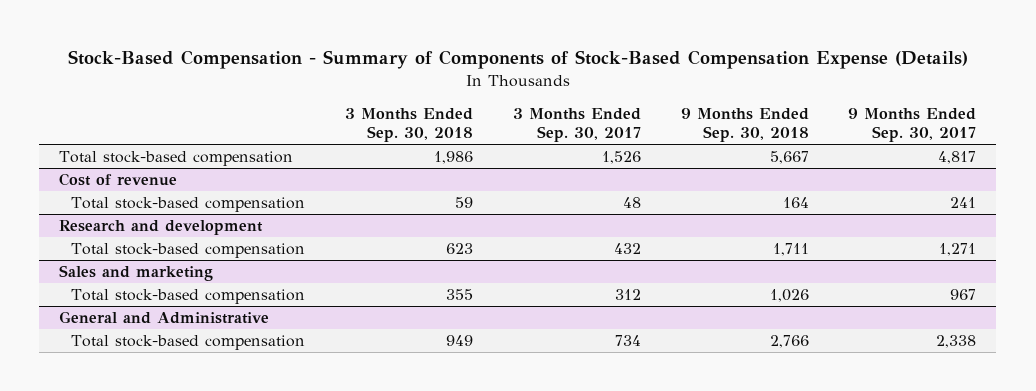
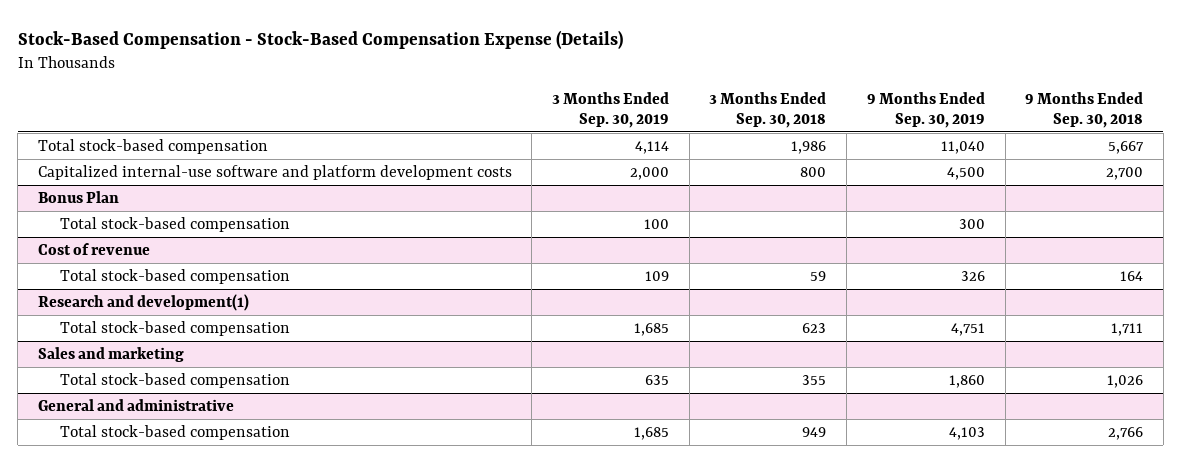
- Stock-Based Compensation - Summary of Components of Stock-Based Compensation Expense (Details)
+ Stock-Based Compensation - Stock-Based Compensation Expense (Details)
- | 3 Months Ended Sep. 30, 2018 | 3 Months Ended Sep. 30, 2017 | 9 Months Ended Sep. 30, 2018 | 9 Months Ended Sep. 30, 2017
+ | 3 Months Ended Sep. 30, 2019 | 3 Months Ended Sep. 30, 2018 | 9 Months Ended Sep. 30, 2019 | 9 Months Ended Sep. 30, 2018
+ Capitalized internal-use software and platform development costs | 2,000 | 800 | 4,500 | 2,700
+ Bonus Plan
+ Total stock-based compensation | 100 | | 300 |
- Research and development
+ Research and development(1)
- General and Administrative
+ General and administrative

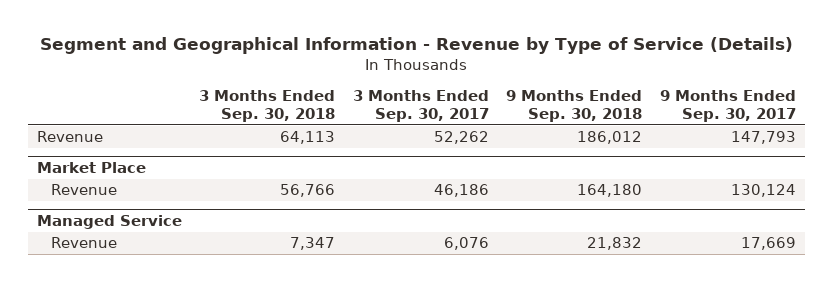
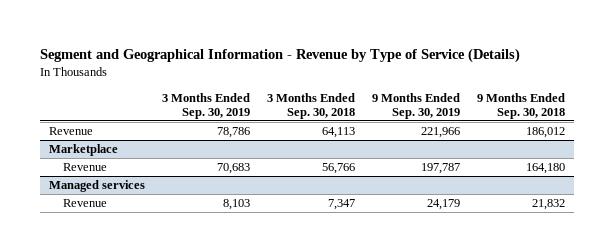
- | 3 Months Ended Sep. 30, 2018 | 3 Months Ended Sep. 30, 2017 | 9 Months Ended Sep. 30, 2018 | 9 Months Ended Sep. 30, 2017
+ | 3 Months Ended Sep. 30, 2019 | 3 Months Ended Sep. 30, 2018 | 9 Months Ended Sep. 30, 2019 | 9 Months Ended Sep. 30, 2018
- Market Place
+ Marketplace
- Managed Service
+ Managed services

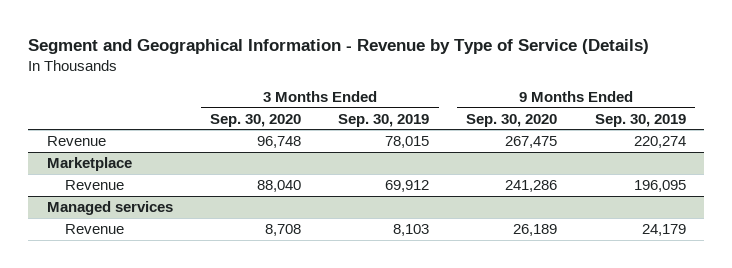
- | 3 Months Ended Sep. 30, 2019 | 3 Months Ended Sep. 30, 2018 | 9 Months Ended Sep. 30, 2019 | 9 Months Ended Sep. 30, 2018
+ | 3 Months Ended Sep. 30, 2020 | 3 Months Ended Sep. 30, 2019 | 9 Months Ended Sep. 30, 2020 | 9 Months Ended Sep. 30, 2019
- Revenue | 78,786 | 64,113 | 221,966 | 186,012
+ Revenue | 96,748 | 78,015 | 267,475 | 220,274
@ Marketplace
- Revenue | 70,683 | 56,766 | 197,787 | 164,180
+ Revenue | 88,040 | 69,912 | 241,286 | 196,095

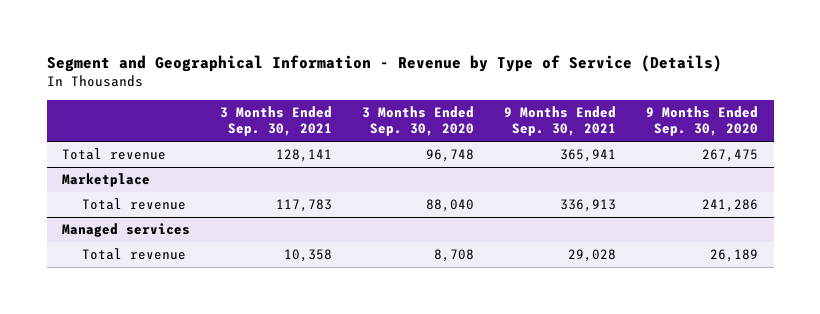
- | 3 Months Ended Sep. 30, 2020 | 3 Months Ended Sep. 30, 2019 | 9 Months Ended Sep. 30, 2020 | 9 Months Ended Sep. 30, 2019
+ | 3 Months Ended Sep. 30, 2021 | 3 Months Ended Sep. 30, 2020 | 9 Months Ended Sep. 30, 2021 | 9 Months Ended Sep. 30, 2020
- Revenue | 96,748 | 78,015 | 267,475 | 220,274
+ Total revenue | 128,141 | 96,748 | 365,941 | 267,475
@ Marketplace
- Revenue | 88,040 | 69,912 | 241,286 | 196,095
+ Total revenue | 117,783 | 88,040 | 336,913 | 241,286
@ Managed services
- Revenue | 8,708 | 8,103 | 26,189 | 24,179
+ Total revenue | 10,358 | 8,708 | 29,028 | 26,189

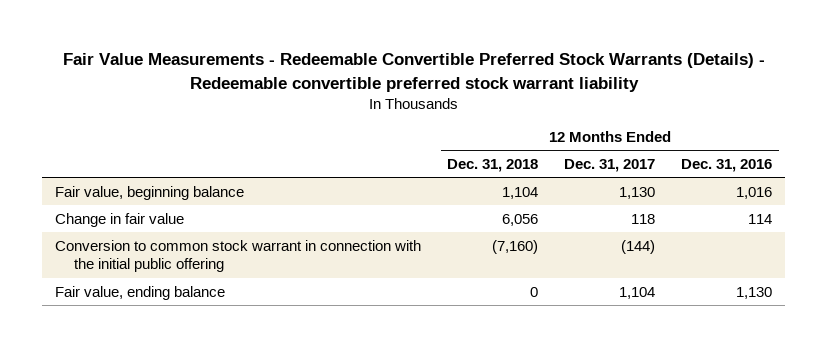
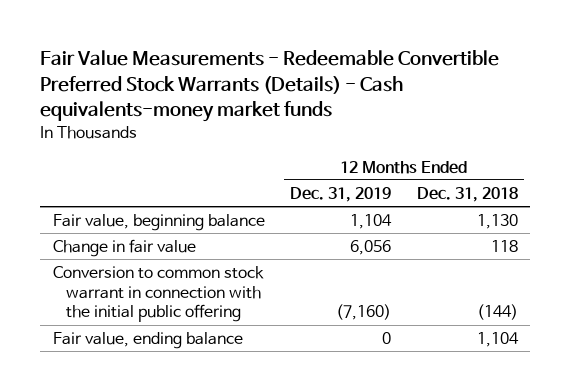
- Fair Value Measurements - Redeemable Convertible Preferred Stock Warrants (Details) - Redeemable convertible preferred stock warrant liability
+ Fair Value Measurements - Redeemable Convertible Preferred Stock Warrants (Details) - Cash equivalents-money market funds
- | 12 Months Ended Dec. 31, 2018 | 12 Months Ended Dec. 31, 2017 | 12 Months Ended Dec. 31, 2016
+ | 12 Months Ended Dec. 31, 2019 | 12 Months Ended Dec. 31, 2018
- Fair value, beginning balance | 1,104 | 1,130 | 1,016
- Change in fair value | 6,056 | 118 | 114
- Conversion to common stock warrant in connection with the initial public offering | (7,160) | (144) |
- Fair value, ending balance | 0 | 1,104 | 1,130
+ Fair value, beginning balance | 1,104 | 1,130
+ Change in fair value | 6,056 | 118
+ Conversion to common stock warrant in connection with the initial public offering | (7,160) | (144)
+ Fair value, ending balance | 0 | 1,104

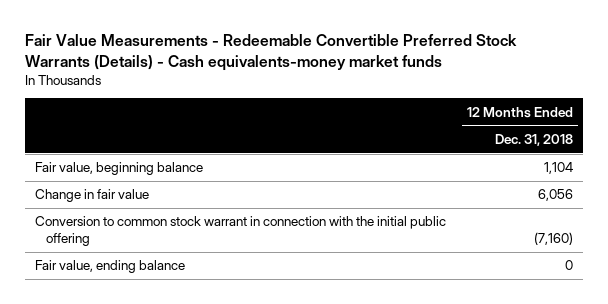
- | 12 Months Ended Dec. 31, 2019 | 12 Months Ended Dec. 31, 2018
+ | 12 Months Ended Dec. 31, 2018
- Fair value, beginning balance | 1,104 | 1,130
- Change in fair value | 6,056 | 118
- Conversion to common stock warrant in connection with the initial public offering | (7,160) | (144)
- Fair value, ending balance | 0 | 1,104
+ Fair value, beginning balance | 1,104
+ Change in fair value | 6,056
+ Conversion to common stock warrant in connection with the initial public offering | (7,160)
+ Fair value, ending balance | 0

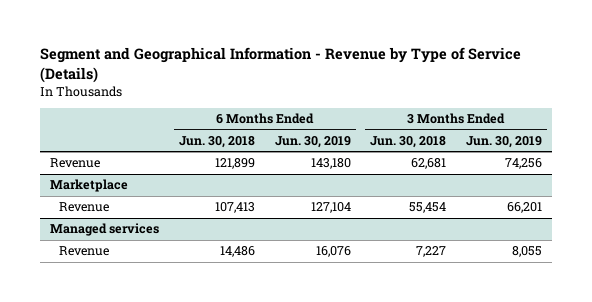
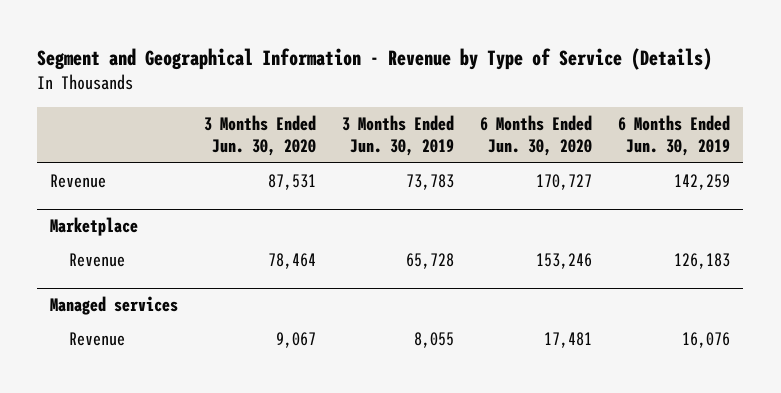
- | 6 Months Ended Jun. 30, 2018 | 6 Months Ended Jun. 30, 2019 | 3 Months Ended Jun. 30, 2018 | 3 Months Ended Jun. 30, 2019
+ | 3 Months Ended Jun. 30, 2020 | 3 Months Ended Jun. 30, 2019 | 6 Months Ended Jun. 30, 2020 | 6 Months Ended Jun. 30, 2019
- Revenue | 121,899 | 143,180 | 62,681 | 74,256
+ Revenue | 87,531 | 73,783 | 170,727 | 142,259
@ Marketplace
- Revenue | 107,413 | 127,104 | 55,454 | 66,201
+ Revenue | 78,464 | 65,728 | 153,246 | 126,183

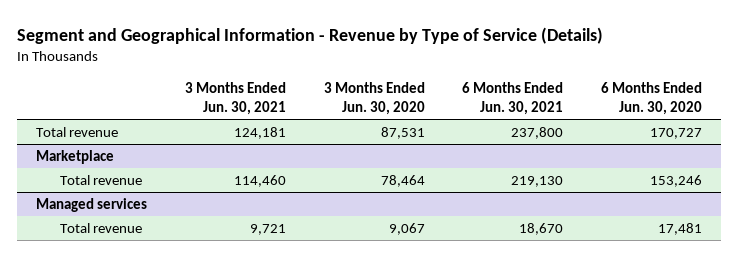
- | 3 Months Ended Jun. 30, 2020 | 3 Months Ended Jun. 30, 2019 | 6 Months Ended Jun. 30, 2020 | 6 Months Ended Jun. 30, 2019
+ | 3 Months Ended Jun. 30, 2021 | 3 Months Ended Jun. 30, 2020 | 6 Months Ended Jun. 30, 2021 | 6 Months Ended Jun. 30, 2020
- Revenue | 87,531 | 73,783 | 170,727 | 142,259
+ Total revenue | 124,181 | 87,531 | 237,800 | 170,727
@ Marketplace
- Revenue | 78,464 | 65,728 | 153,246 | 126,183
+ Total revenue | 114,460 | 78,464 | 219,130 | 153,246
@ Managed services
- Revenue | 9,067 | 8,055 | 17,481 | 16,076
+ Total revenue | 9,721 | 9,067 | 18,670 | 17,481

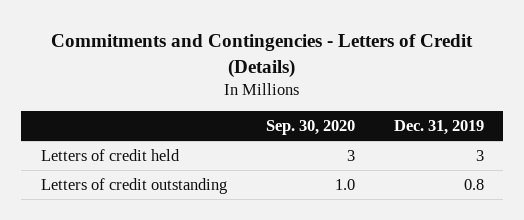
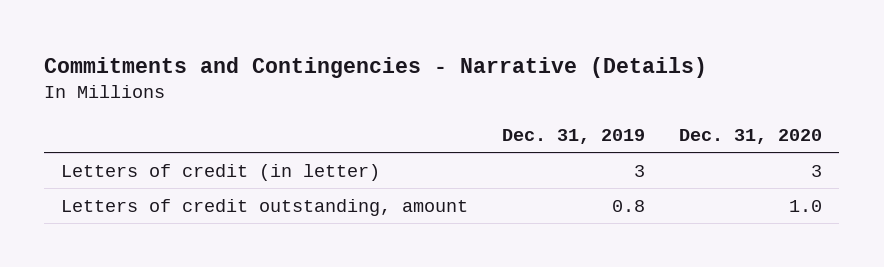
- Commitments and Contingencies - Letters of Credit (Details)
+ Commitments and Contingencies - Narrative (Details)
- | Sep. 30, 2020 | Dec. 31, 2019
+ | Dec. 31, 2019 | Dec. 31, 2020
- Letters of credit held | 3 | 3
- Letters of credit outstanding | 1.0 | 0.8
+ Letters of credit (in letter) | 3 | 3
+ Letters of credit outstanding, amount | 0.8 | 1.0

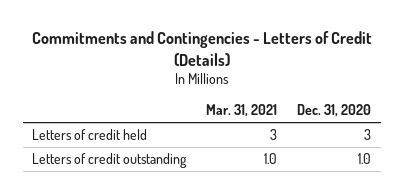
- Commitments and Contingencies - Narrative (Details)
+ Commitments and Contingencies - Letters of Credit (Details)
- | Dec. 31, 2019 | Dec. 31, 2020
+ | Mar. 31, 2021 | Dec. 31, 2020
- Letters of credit (in letter) | 3 | 3
- Letters of credit outstanding, amount | 0.8 | 1.0
+ Letters of credit held | 3 | 3
+ Letters of credit outstanding | 1.0 | 1.0

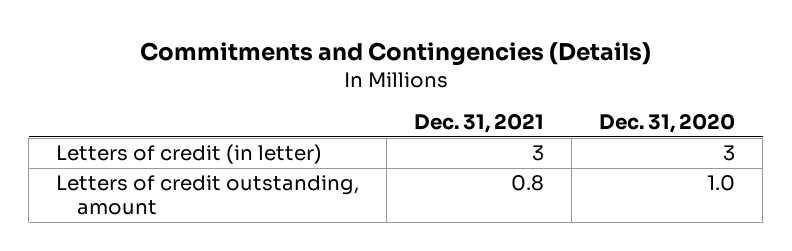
- Commitments and Contingencies - Letters of Credit (Details)
+ Commitments and Contingencies (Details)
- | Mar. 31, 2021 | Dec. 31, 2020
+ | Dec. 31, 2021 | Dec. 31, 2020
- Letters of credit held | 3 | 3
- Letters of credit outstanding | 1.0 | 1.0
+ Letters of credit (in letter) | 3 | 3
+ Letters of credit outstanding, amount | 0.8 | 1.0

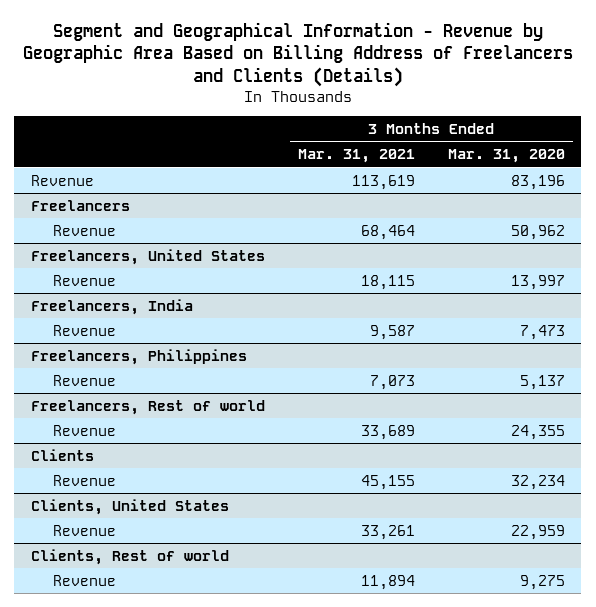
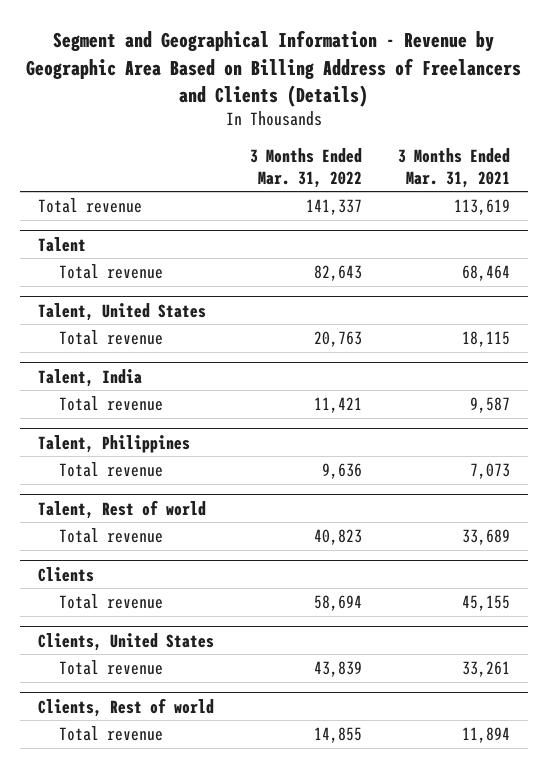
- | 3 Months Ended Mar. 31, 2021 | 3 Months Ended Mar. 31, 2020
+ | 3 Months Ended Mar. 31, 2022 | 3 Months Ended Mar. 31, 2021
- Revenue | 113,619 | 83,196
- Freelancers
- Revenue | 68,464 | 50,962
- Freelancers, United States
- Revenue | 18,115 | 13,997
- Freelancers, India
- Revenue | 9,587 | 7,473
- Freelancers, Philippines
- Revenue | 7,073 | 5,137
- Freelancers, Rest of world
- Revenue | 33,689 | 24,355
+ Total revenue | 141,337 | 113,619
+ Talent
+ Total revenue | 82,643 | 68,464
+ Talent, United States
+ Total revenue | 20,763 | 18,115
+ Talent, India
+ Total revenue | 11,421 | 9,587
+ Talent, Philippines
+ Total revenue | 9,636 | 7,073
+ Talent, Rest of world
+ Total revenue | 40,823 | 33,689
@ Clients
- Revenue | 45,155 | 32,234
+ Total revenue | 58,694 | 45,155
@ Clients, United States
- Revenue | 33,261 | 22,959
+ Total revenue | 43,839 | 33,261
@ Clients, Rest of world
- Revenue | 11,894 | 9,275
+ Total revenue | 14,855 | 11,894

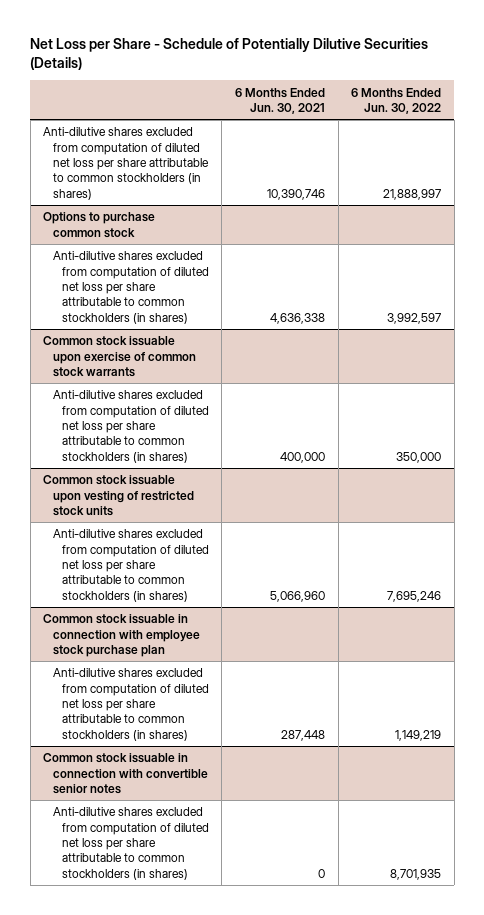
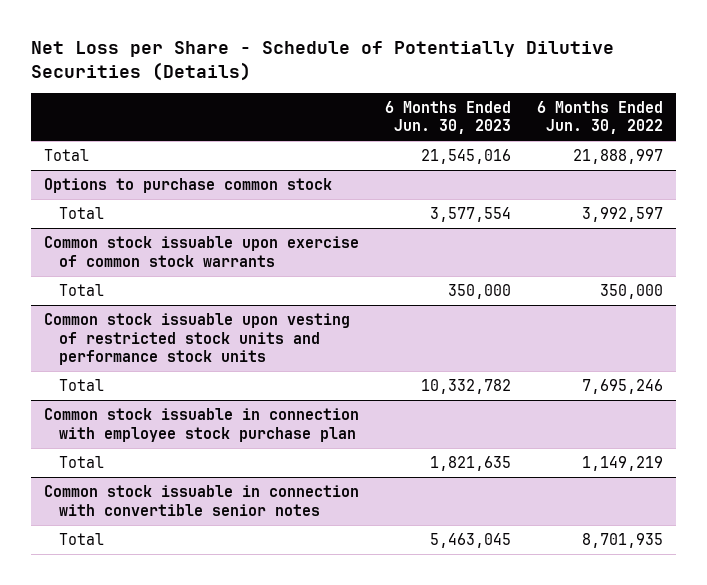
- | 6 Months Ended Jun. 30, 2021 | 6 Months Ended Jun. 30, 2022
+ | 6 Months Ended Jun. 30, 2023 | 6 Months Ended Jun. 30, 2022
- Anti-dilutive shares excluded from computation of diluted net loss per share attributable to common stockholders (in shares) | 10,390,746 | 21,888,997
+ Total | 21,545,016 | 21,888,997
@ Options to purchase common stock
- Anti-dilutive shares excluded from computation of diluted net loss per share attributable to common stockholders (in shares) | 4,636,338 | 3,992,597
+ Total | 3,577,554 | 3,992,597
@ Common stock issuable upon exercise of common stock warrants
- Anti-dilutive shares excluded from computation of diluted net loss per share attributable to common stockholders (in shares) | 400,000 | 350,000
- Common stock issuable upon vesting of restricted stock units
- Anti-dilutive shares excluded from computation of diluted net loss per share attributable to common stockholders (in shares) | 5,066,960 | 7,695,246
@ Common stock issuable upon exercise of common stock warrants
+ Total | 350,000 | 350,000
+ Common stock issuable upon vesting of restricted stock units and performance stock units
+ Total | 10,332,782 | 7,695,246
@ Common stock issuable in connection with employee stock purchase plan
- Anti-dilutive shares excluded from computation of diluted net loss per share attributable to common stockholders (in shares) | 287,448 | 1,149,219
+ Total | 1,821,635 | 1,149,219
@ Common stock issuable in connection with convertible senior notes
- Anti-dilutive shares excluded from computation of diluted net loss per share attributable to common stockholders (in shares) | 0 | 8,701,935
+ Total | 5,463,045 | 8,701,935

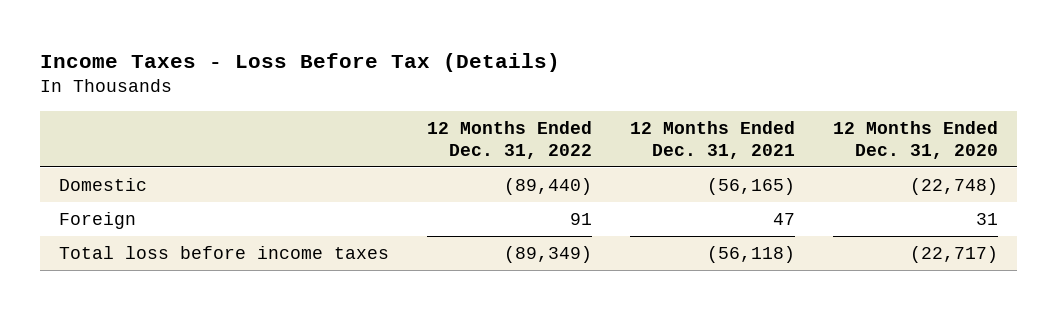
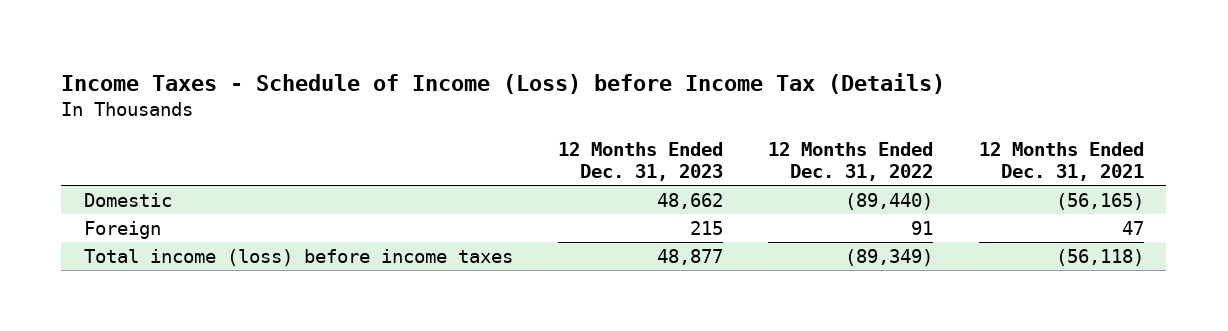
- Income Taxes - Loss Before Tax (Details)
+ Income Taxes - Schedule of Income (Loss) before Income Tax (Details)
- | 12 Months Ended Dec. 31, 2022 | 12 Months Ended Dec. 31, 2021 | 12 Months Ended Dec. 31, 2020
+ | 12 Months Ended Dec. 31, 2023 | 12 Months Ended Dec. 31, 2022 | 12 Months Ended Dec. 31, 2021
- Total loss before income taxes | (89,349) | (56,118) | (22,717)
+ Total income (loss) before income taxes | 48,877 | (89,349) | (56,118)

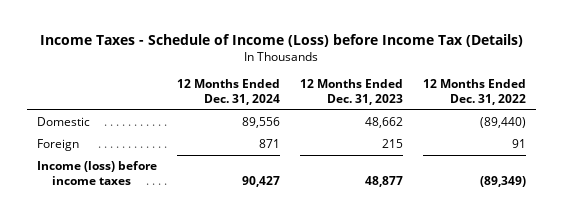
- | 12 Months Ended Dec. 31, 2023 | 12 Months Ended Dec. 31, 2022 | 12 Months Ended Dec. 31, 2021
+ | 12 Months Ended Dec. 31, 2024 | 12 Months Ended Dec. 31, 2023 | 12 Months Ended Dec. 31, 2022
- Total income (loss) before income taxes | 48,877 | (89,349) | (56,118)
+ Income (loss) before income taxes | 90,427 | 48,877 | (89,349)

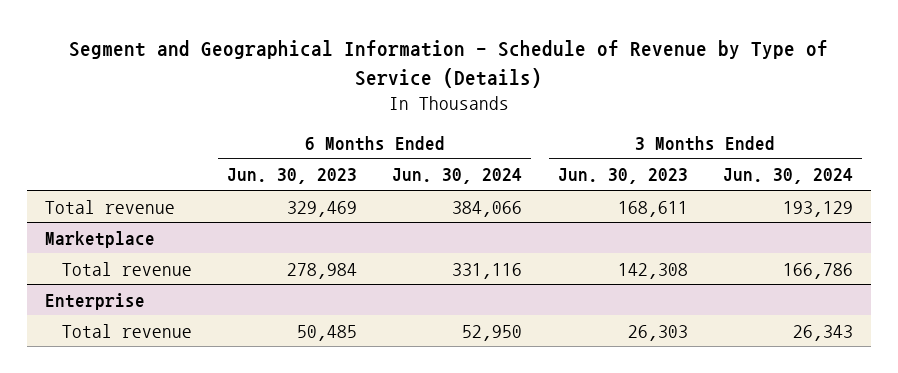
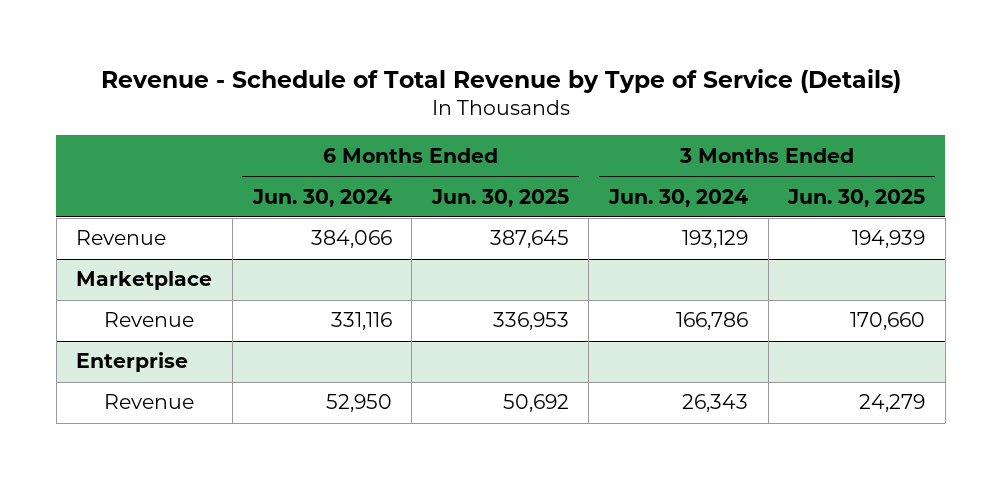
- Segment and Geographical Information - Schedule of Revenue by Type of Service (Details)
+ Revenue - Schedule of Total Revenue by Type of Service (Details)
- | 6 Months Ended Jun. 30, 2023 | 6 Months Ended Jun. 30, 2024 | 3 Months Ended Jun. 30, 2023 | 3 Months Ended Jun. 30, 2024
+ | 6 Months Ended Jun. 30, 2024 | 6 Months Ended Jun. 30, 2025 | 3 Months Ended Jun. 30, 2024 | 3 Months Ended Jun. 30, 2025
- Total revenue | 329,469 | 384,066 | 168,611 | 193,129
+ Revenue | 384,066 | 387,645 | 193,129 | 194,939
@ Marketplace
- Total revenue | 278,984 | 331,116 | 142,308 | 166,786
+ Revenue | 331,116 | 336,953 | 166,786 | 170,660
@ Enterprise
- Total revenue | 50,485 | 52,950 | 26,303 | 26,343
+ Revenue | 52,950 | 50,692 | 26,343 | 24,279

